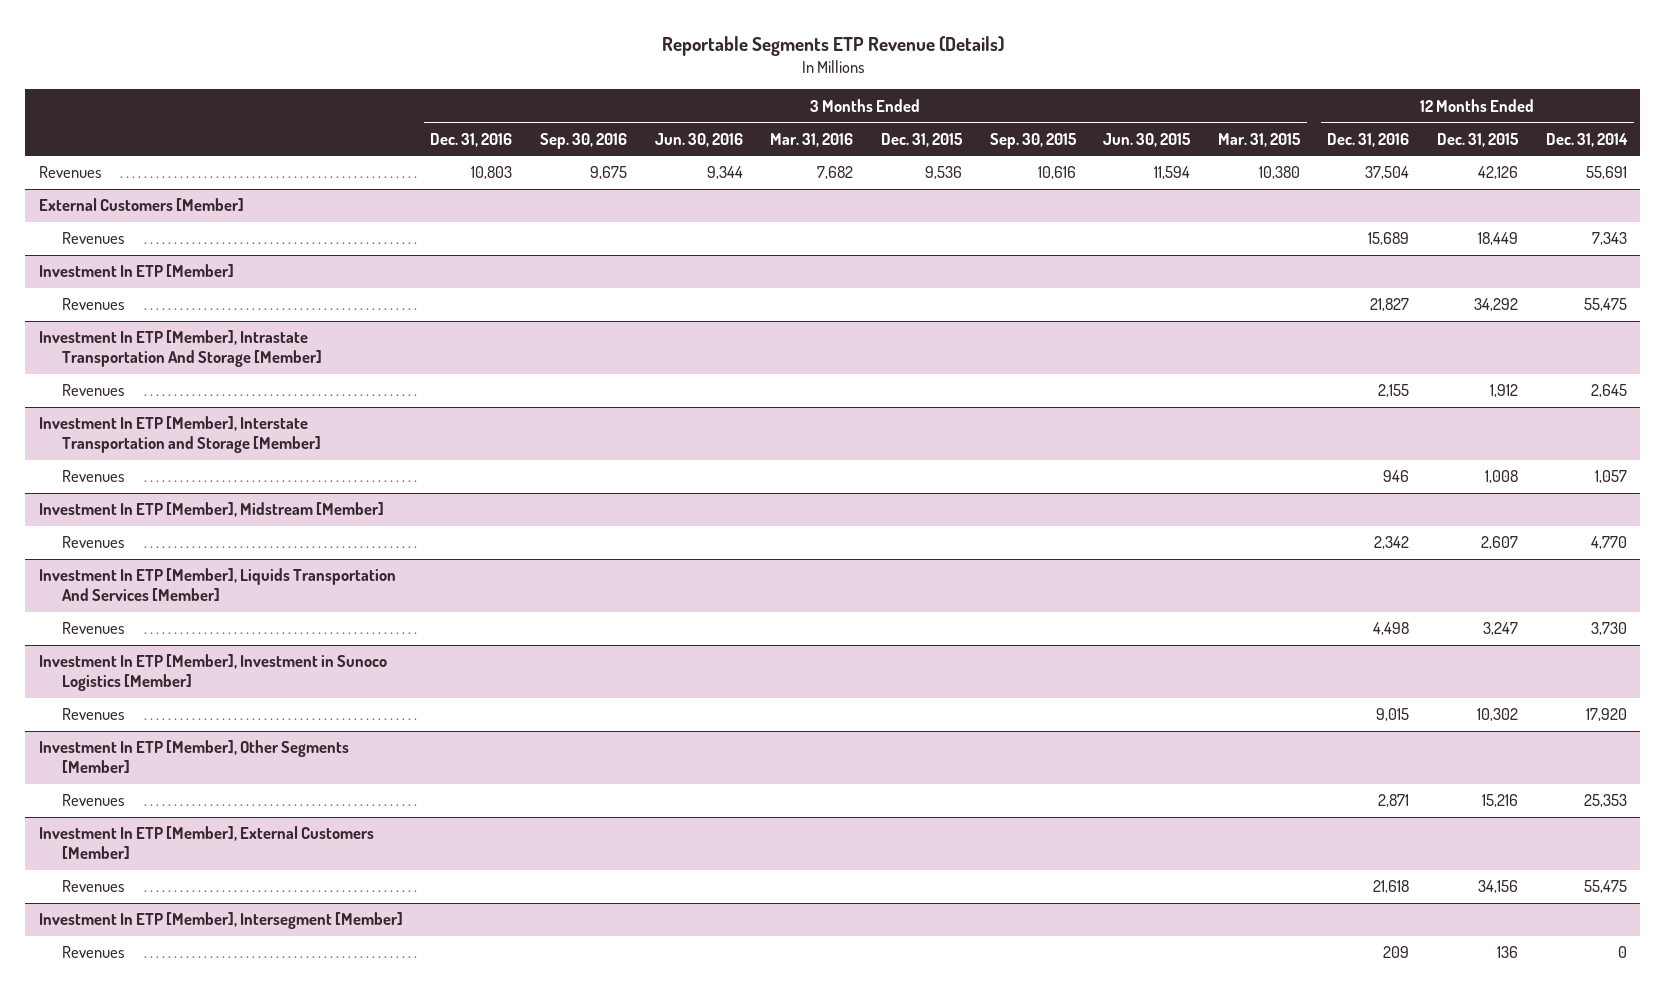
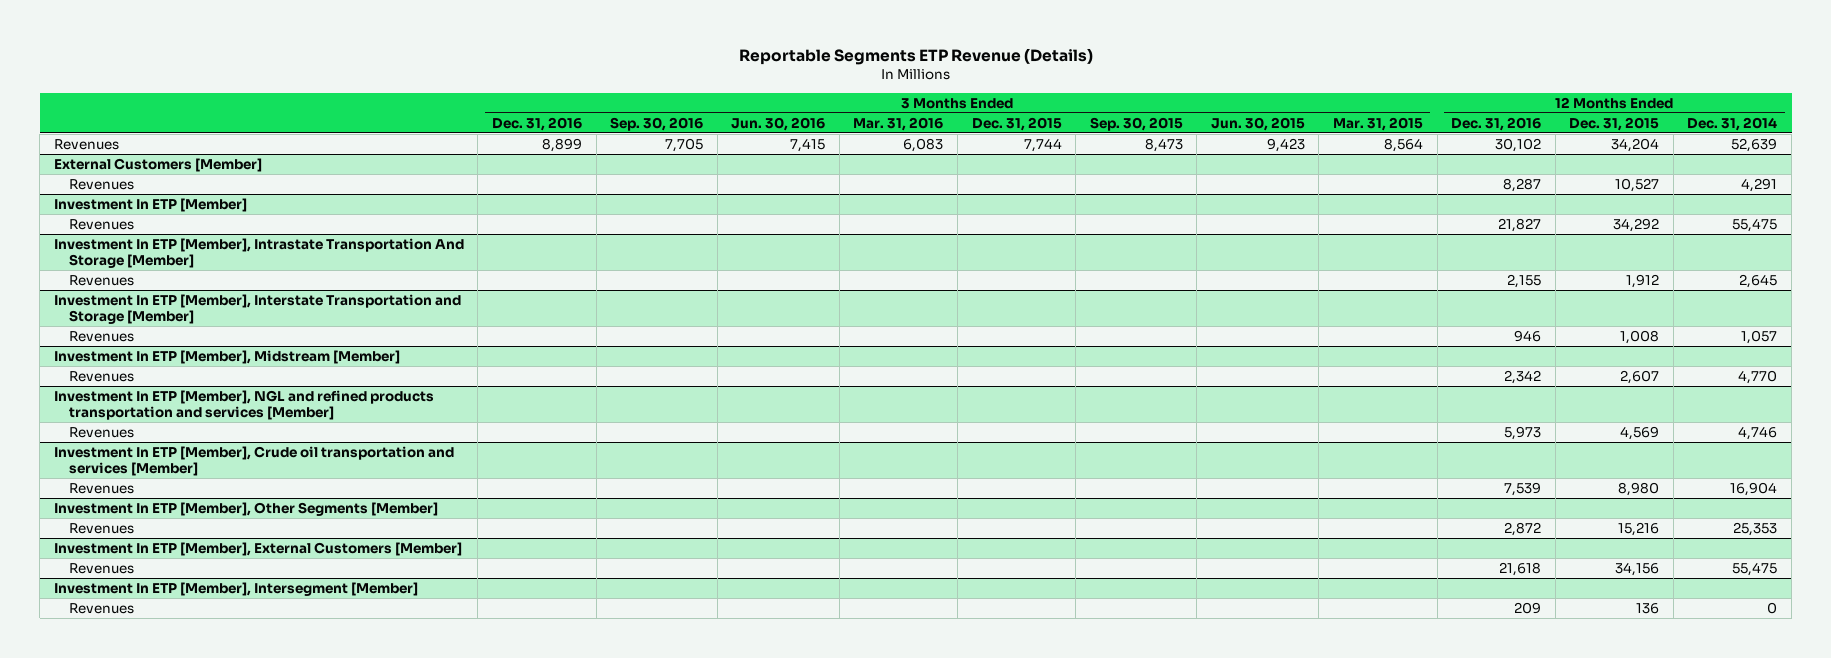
- Revenues | 10,803 | 9,675 | 9,344 | 7,682 | 9,536 | 10,616 | 11,594 | 10,380 | 37,504 | 42,126 | 55,691
+ Revenues | 8,899 | 7,705 | 7,415 | 6,083 | 7,744 | 8,473 | 9,423 | 8,564 | 30,102 | 34,204 | 52,639
@ External Customers [Member]
- Revenues | | | | | | | | | 15,689 | 18,449 | 7,343
+ Revenues | | | | | | | | | 8,287 | 10,527 | 4,291
- Investment In ETP [Member], Liquids Transportation And Services [Member]
- Revenues | | | | | | | | | 4,498 | 3,247 | 3,730
- Investment In ETP [Member], Investment in Sunoco Logistics [Member]
- Revenues | | | | | | | | | 9,015 | 10,302 | 17,920
+ Investment In ETP [Member], NGL and refined products transportation and services [Member]
+ Revenues | | | | | | | | | 5,973 | 4,569 | 4,746
+ Investment In ETP [Member], Crude oil transportation and services [Member]
+ Revenues | | | | | | | | | 7,539 | 8,980 | 16,904
@ Investment In ETP [Member], Other Segments [Member]
- Revenues | | | | | | | | | 2,871 | 15,216 | 25,353
+ Revenues | | | | | | | | | 2,872 | 15,216 | 25,353

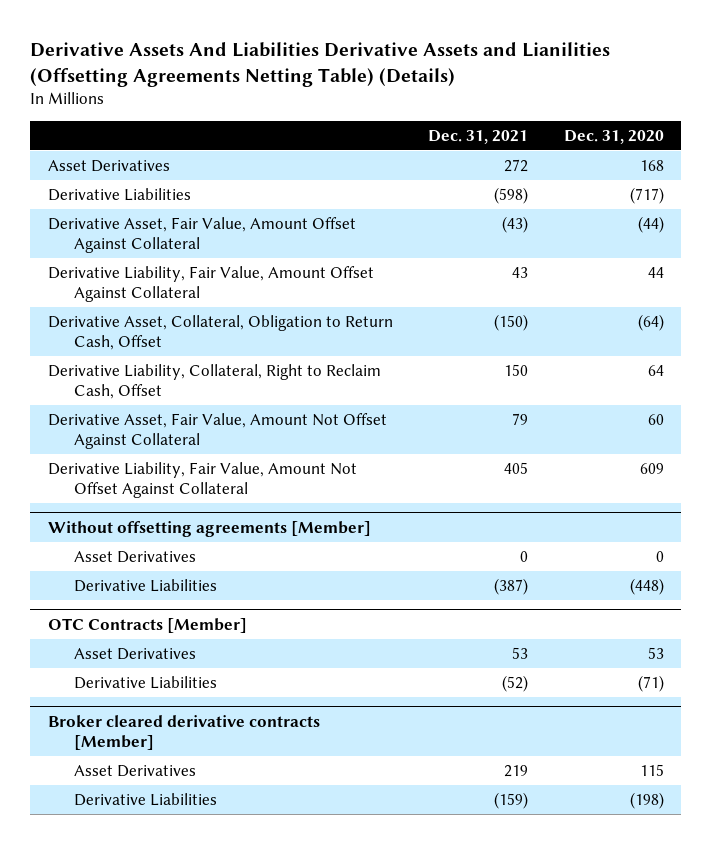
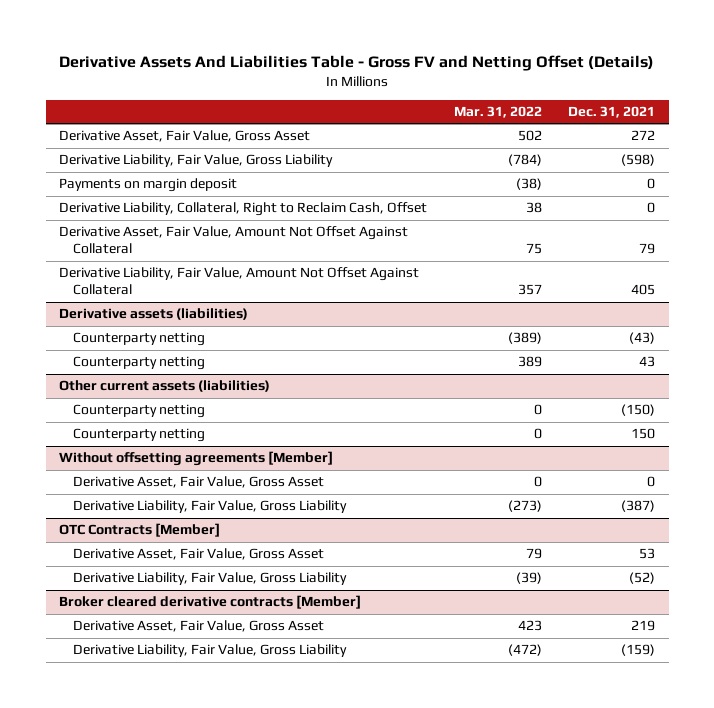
- Derivative Assets And Liabilities Derivative Assets and Lianilities (Offsetting Agreements Netting Table) (Details)
+ Derivative Assets And Liabilities Table - Gross FV and Netting Offset (Details)
- | Dec. 31, 2021 | Dec. 31, 2020
+ | Mar. 31, 2022 | Dec. 31, 2021
- Asset Derivatives | 272 | 168
- Derivative Liabilities | (598) | (717)
- Derivative Asset, Fair Value, Amount Offset Against Collateral | (43) | (44)
- Derivative Liability, Fair Value, Amount Offset Against Collateral | 43 | 44
- Derivative Asset, Collateral, Obligation to Return Cash, Offset | (150) | (64)
- Derivative Liability, Collateral, Right to Reclaim Cash, Offset | 150 | 64
+ Derivative Asset, Fair Value, Gross Asset | 502 | 272
+ Derivative Liability, Fair Value, Gross Liability | (784) | (598)
+ Payments on margin deposit | (38) | 0
+ Derivative Liability, Collateral, Right to Reclaim Cash, Offset | 38 | 0
+ Derivative assets (liabilities)
+ Counterparty netting | (389) | (43)
+ Counterparty netting | 389 | 43
+ Other current assets (liabilities)
+ Counterparty netting | 0 | (150)
+ Counterparty netting | 0 | 150
@ Without offsetting agreements [Member]
- Asset Derivatives | 0 | 0
- Derivative Liabilities | (387) | (448)
+ Derivative Asset, Fair Value, Gross Asset | 0 | 0
+ Derivative Liability, Fair Value, Gross Liability | (273) | (387)
@ OTC Contracts [Member]
- Asset Derivatives | 53 | 53
- Derivative Liabilities | (52) | (71)
+ Derivative Asset, Fair Value, Gross Asset | 79 | 53
+ Derivative Liability, Fair Value, Gross Liability | (39) | (52)
@ Broker cleared derivative contracts [Member]
- Asset Derivatives | 219 | 115
- Derivative Liabilities | (159) | (198)
+ Derivative Asset, Fair Value, Gross Asset | 423 | 219
+ Derivative Liability, Fair Value, Gross Liability | (472) | (159)

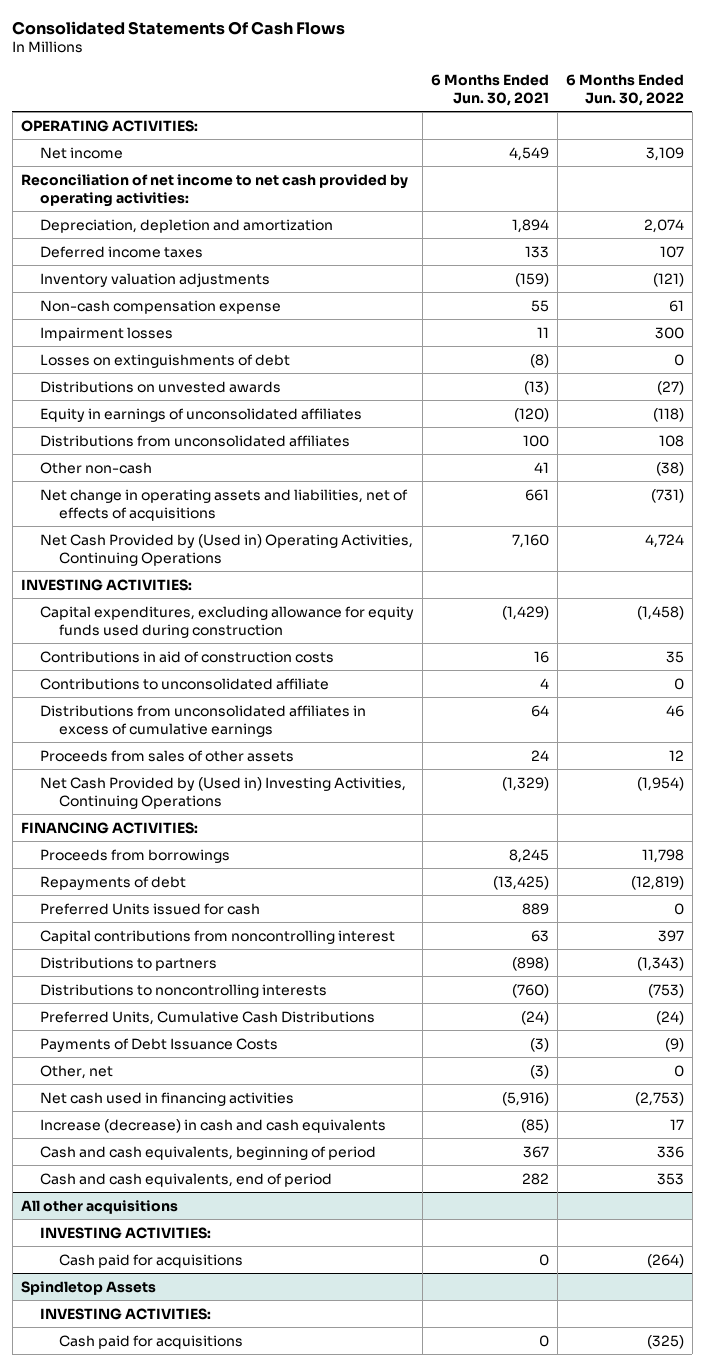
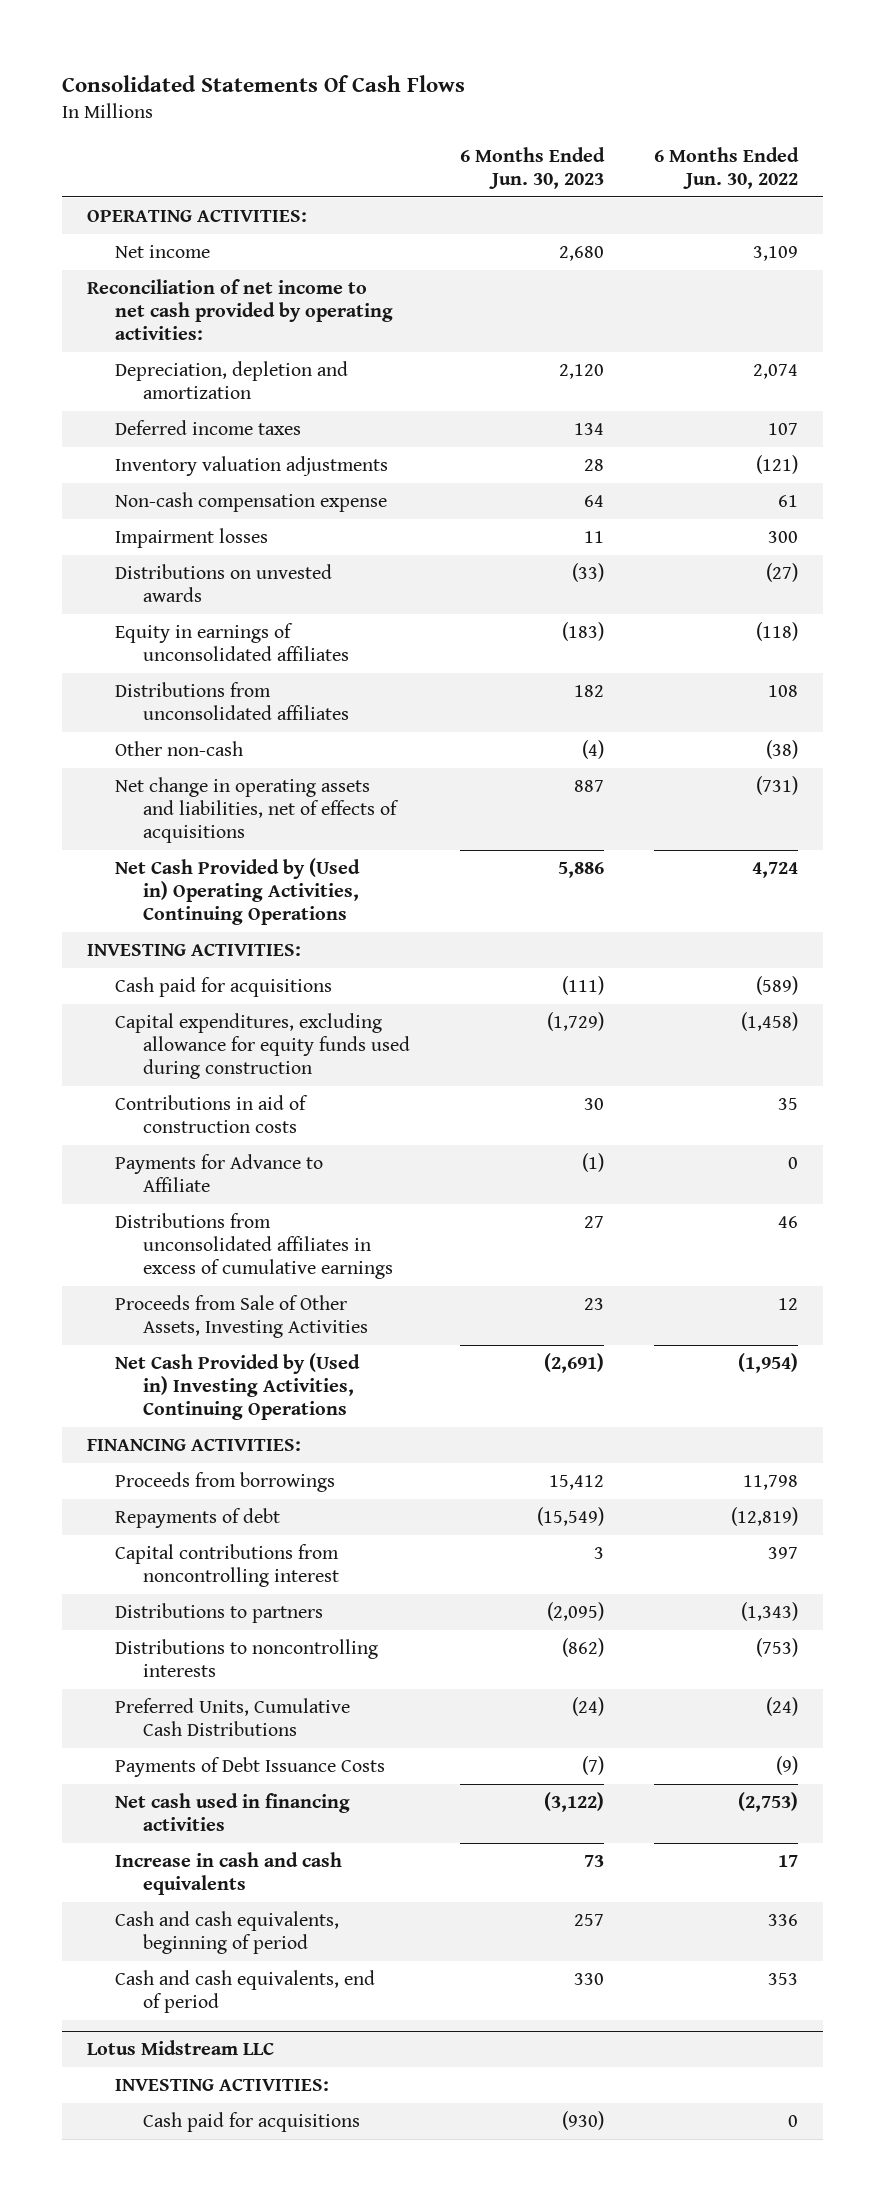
- | 6 Months Ended Jun. 30, 2021 | 6 Months Ended Jun. 30, 2022
+ | 6 Months Ended Jun. 30, 2023 | 6 Months Ended Jun. 30, 2022
- Losses on extinguishments of debt | (8) | 0
+ Cash paid for acquisitions | (111) | (589)
- Contributions to unconsolidated affiliate | 4 | 0
+ Payments for Advance to Affiliate | (1) | 0
- Proceeds from sales of other assets | 24 | 12
+ Proceeds from Sale of Other Assets, Investing Activities | 23 | 12
- Preferred Units issued for cash | 889 | 0
- Other, net | (3) | 0
- Increase (decrease) in cash and cash equivalents | (85) | 17
+ Increase in cash and cash equivalents | 73 | 17
- All other acquisitions
- INVESTING ACTIVITIES:
- Cash paid for acquisitions | 0 | (264)
- Spindletop Assets
+ Lotus Midstream LLC
- Cash paid for acquisitions | 0 | (325)
+ Cash paid for acquisitions | (930) | 0

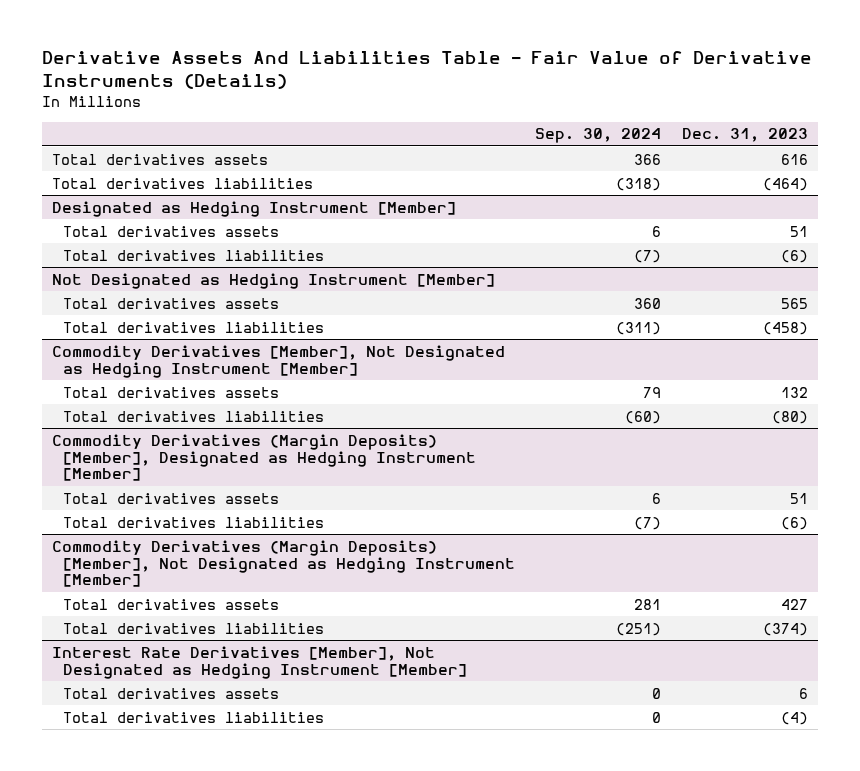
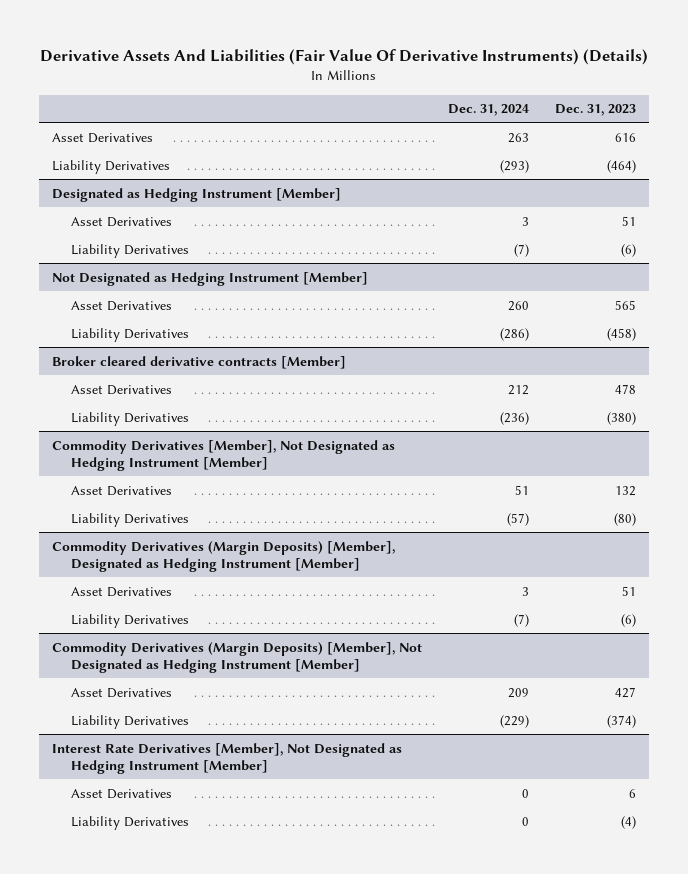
- Derivative Assets And Liabilities Table - Fair Value of Derivative Instruments (Details)
+ Derivative Assets And Liabilities (Fair Value Of Derivative Instruments) (Details)
- | Sep. 30, 2024 | Dec. 31, 2023
+ | Dec. 31, 2024 | Dec. 31, 2023
- Total derivatives assets | 366 | 616
- Total derivatives liabilities | (318) | (464)
+ Asset Derivatives | 263 | 616
+ Liability Derivatives | (293) | (464)
@ Designated as Hedging Instrument [Member]
- Total derivatives assets | 6 | 51
- Total derivatives liabilities | (7) | (6)
+ Asset Derivatives | 3 | 51
+ Liability Derivatives | (7) | (6)
@ Not Designated as Hedging Instrument [Member]
- Total derivatives assets | 360 | 565
- Total derivatives liabilities | (311) | (458)
+ Asset Derivatives | 260 | 565
+ Liability Derivatives | (286) | (458)
+ Broker cleared derivative contracts [Member]
+ Asset Derivatives | 212 | 478
+ Liability Derivatives | (236) | (380)
@ Commodity Derivatives [Member], Not Designated as Hedging Instrument [Member]
- Total derivatives assets | 79 | 132
- Total derivatives liabilities | (60) | (80)
+ Asset Derivatives | 51 | 132
+ Liability Derivatives | (57) | (80)
@ Commodity Derivatives (Margin Deposits) [Member], Designated as Hedging Instrument [Member]
- Total derivatives assets | 6 | 51
- Total derivatives liabilities | (7) | (6)
+ Asset Derivatives | 3 | 51
+ Liability Derivatives | (7) | (6)
@ Commodity Derivatives (Margin Deposits) [Member], Not Designated as Hedging Instrument [Member]
- Total derivatives assets | 281 | 427
- Total derivatives liabilities | (251) | (374)
+ Asset Derivatives | 209 | 427
+ Liability Derivatives | (229) | (374)
@ Interest Rate Derivatives [Member], Not Designated as Hedging Instrument [Member]
- Total derivatives assets | 0 | 6
- Total derivatives liabilities | 0 | (4)
+ Asset Derivatives | 0 | 6
+ Liability Derivatives | 0 | (4)

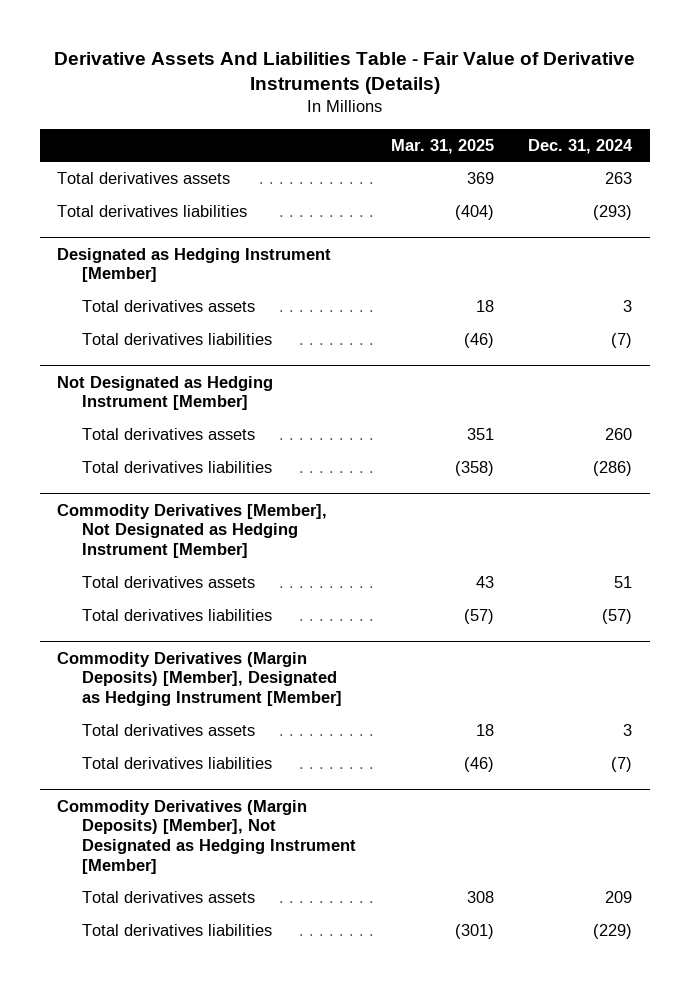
- Derivative Assets And Liabilities (Fair Value Of Derivative Instruments) (Details)
+ Derivative Assets And Liabilities Table - Fair Value of Derivative Instruments (Details)
- | Dec. 31, 2024 | Dec. 31, 2023
+ | Mar. 31, 2025 | Dec. 31, 2024
- Asset Derivatives | 263 | 616
- Liability Derivatives | (293) | (464)
+ Total derivatives assets | 369 | 263
+ Total derivatives liabilities | (404) | (293)
@ Designated as Hedging Instrument [Member]
- Asset Derivatives | 3 | 51
- Liability Derivatives | (7) | (6)
+ Total derivatives assets | 18 | 3
+ Total derivatives liabilities | (46) | (7)
@ Not Designated as Hedging Instrument [Member]
- Asset Derivatives | 260 | 565
- Liability Derivatives | (286) | (458)
- Broker cleared derivative contracts [Member]
- Asset Derivatives | 212 | 478
- Liability Derivatives | (236) | (380)
@ Not Designated as Hedging Instrument [Member]
+ Total derivatives assets | 351 | 260
+ Total derivatives liabilities | (358) | (286)
@ Commodity Derivatives [Member], Not Designated as Hedging Instrument [Member]
- Asset Derivatives | 51 | 132
- Liability Derivatives | (57) | (80)
+ Total derivatives assets | 43 | 51
+ Total derivatives liabilities | (57) | (57)
@ Commodity Derivatives (Margin Deposits) [Member], Designated as Hedging Instrument [Member]
- Asset Derivatives | 3 | 51
- Liability Derivatives | (7) | (6)
+ Total derivatives assets | 18 | 3
+ Total derivatives liabilities | (46) | (7)
@ Commodity Derivatives (Margin Deposits) [Member], Not Designated as Hedging Instrument [Member]
- Asset Derivatives | 209 | 427
- Liability Derivatives | (229) | (374)
- Interest Rate Derivatives [Member], Not Designated as Hedging Instrument [Member]
- Asset Derivatives | 0 | 6
- Liability Derivatives | 0 | (4)
@ Commodity Derivatives (Margin Deposits) [Member], Not Designated as Hedging Instrument [Member]
+ Total derivatives assets | 308 | 209
+ Total derivatives liabilities | (301) | (229)

